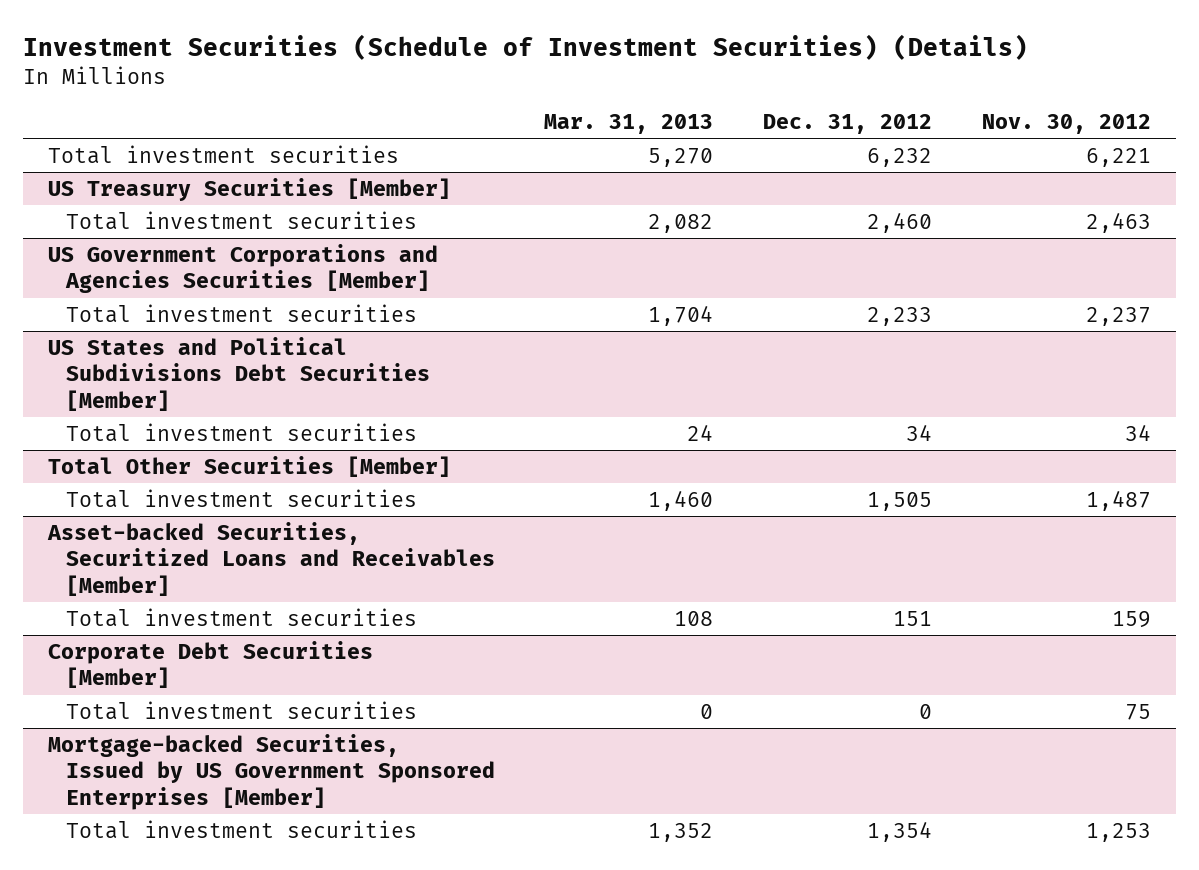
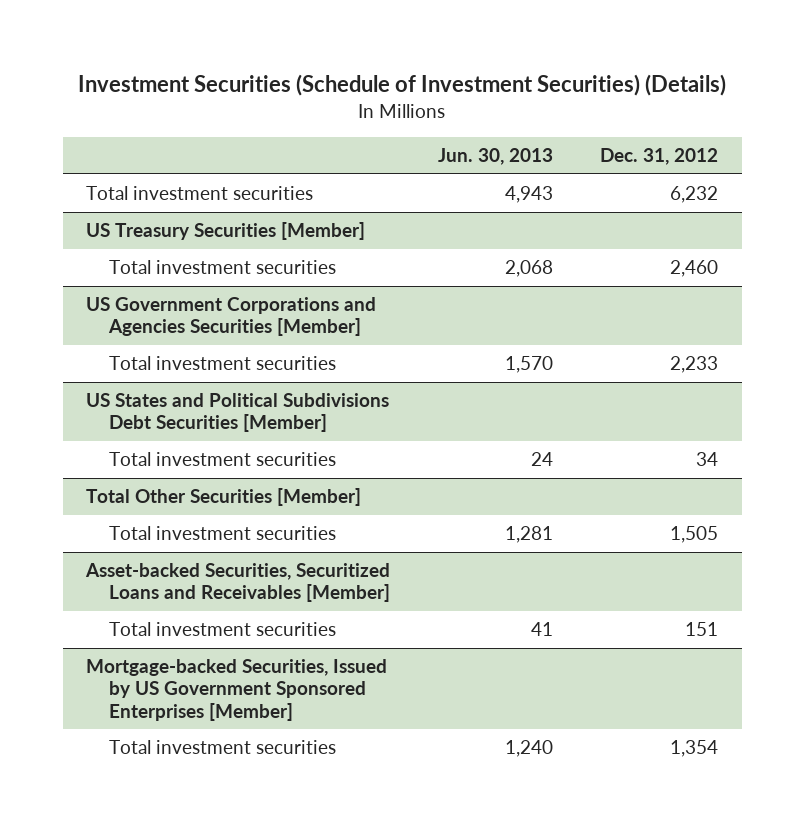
- | Mar. 31, 2013 | Dec. 31, 2012 | Nov. 30, 2012
+ | Jun. 30, 2013 | Dec. 31, 2012
- Corporate Debt Securities [Member]
- Total investment securities | 0 | 0 | 75

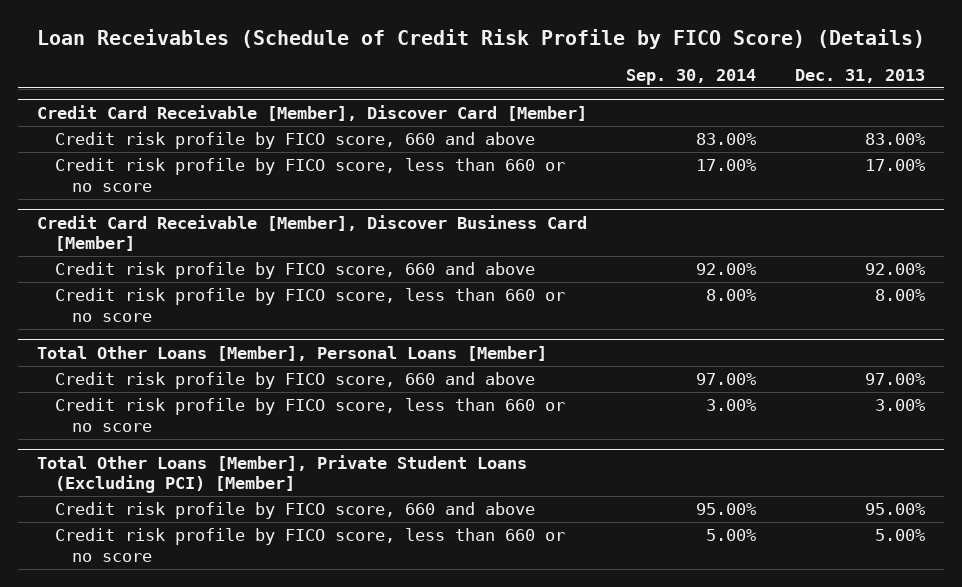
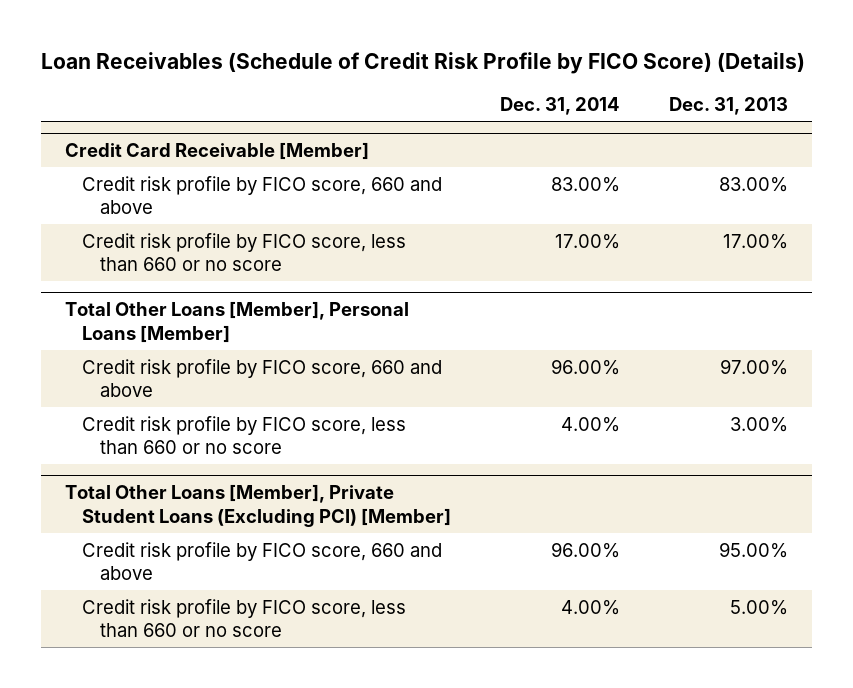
- | Sep. 30, 2014 | Dec. 31, 2013
+ | Dec. 31, 2014 | Dec. 31, 2013
- Credit Card Receivable [Member], Discover Card [Member]
+ Credit Card Receivable [Member]
- Credit Card Receivable [Member], Discover Business Card [Member]
- Credit risk profile by FICO score, 660 and above | 92.00% | 92.00%
- Credit risk profile by FICO score, less than 660 or no score | 8.00% | 8.00%

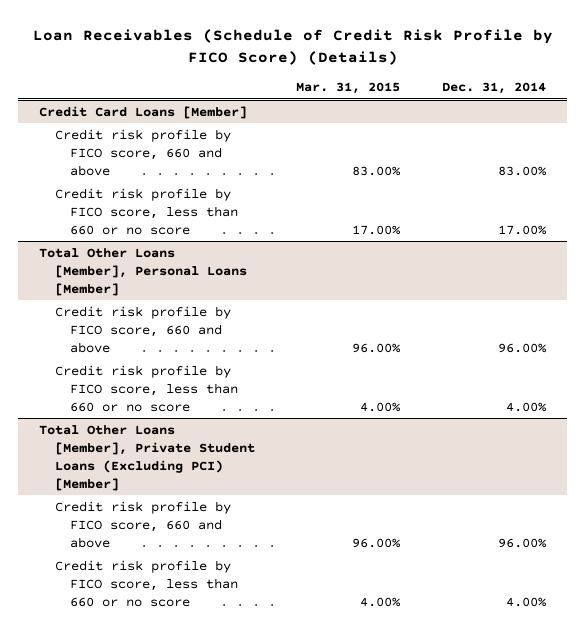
- | Dec. 31, 2014 | Dec. 31, 2013
+ | Mar. 31, 2015 | Dec. 31, 2014
- Credit Card Receivable [Member]
+ Credit Card Loans [Member]

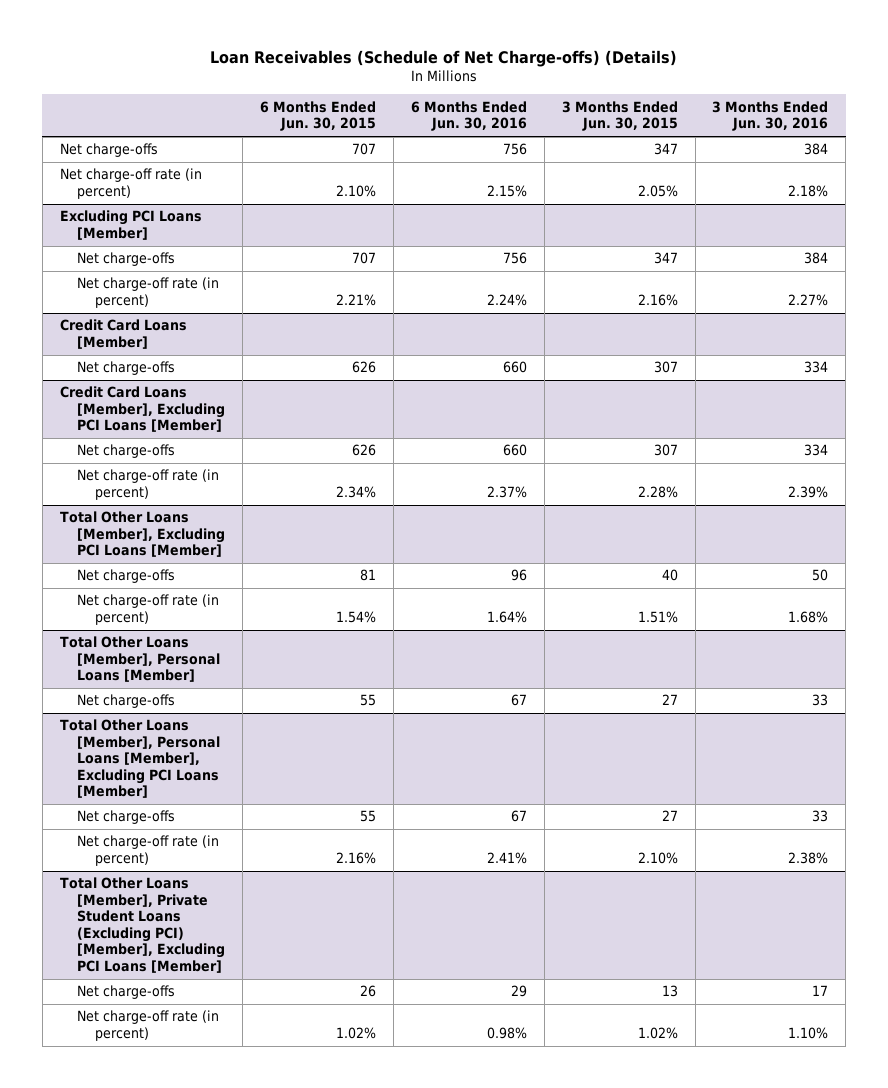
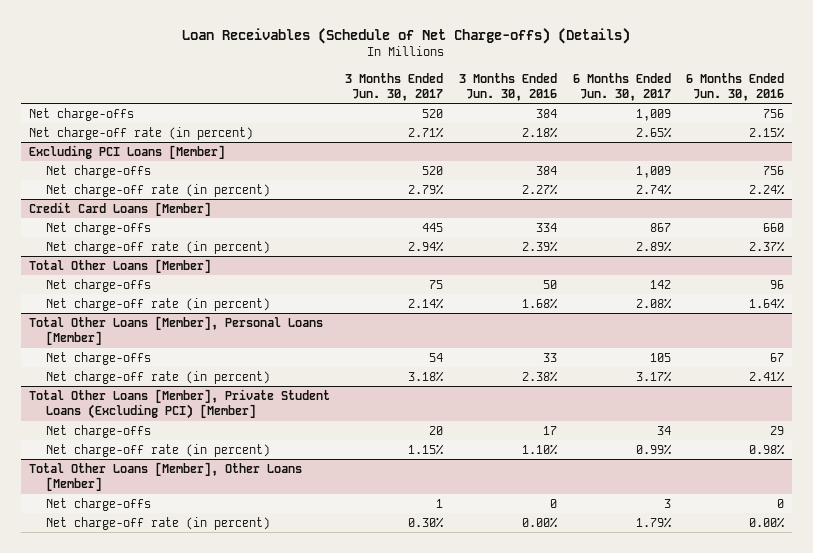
- | 6 Months Ended Jun. 30, 2015 | 6 Months Ended Jun. 30, 2016 | 3 Months Ended Jun. 30, 2015 | 3 Months Ended Jun. 30, 2016
+ | 3 Months Ended Jun. 30, 2017 | 3 Months Ended Jun. 30, 2016 | 6 Months Ended Jun. 30, 2017 | 6 Months Ended Jun. 30, 2016
- Credit Card Loans [Member], Excluding PCI Loans [Member]
- Net charge-offs | 626 | 660 | 307 | 334
- Total Other Loans [Member], Excluding PCI Loans [Member]
+ Total Other Loans [Member]
- Total Other Loans [Member], Personal Loans [Member], Excluding PCI Loans [Member]
- Net charge-offs | 55 | 67 | 27 | 33
- Total Other Loans [Member], Private Student Loans (Excluding PCI) [Member], Excluding PCI Loans [Member]
+ Total Other Loans [Member], Private Student Loans (Excluding PCI) [Member]
+ Total Other Loans [Member], Other Loans [Member]
+ Net charge-offs | 1 | 0 | 3 | 0
+ Net charge-off rate (in percent) | 0.30% | 0.00% | 1.79% | 0.00%

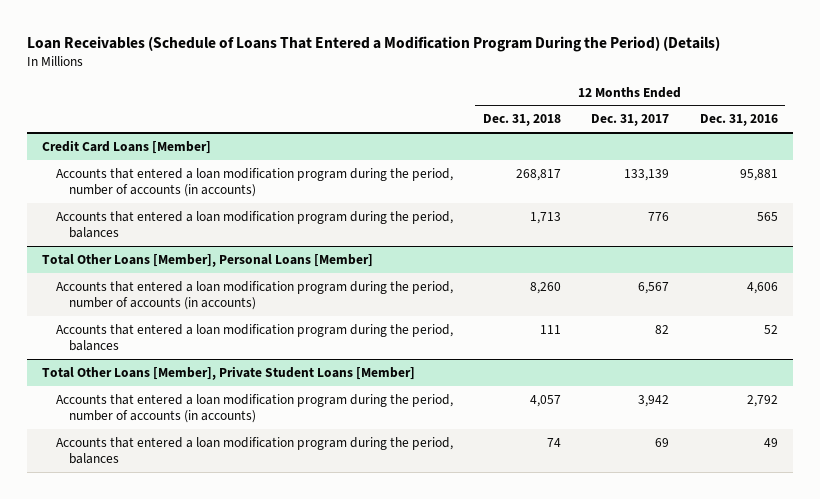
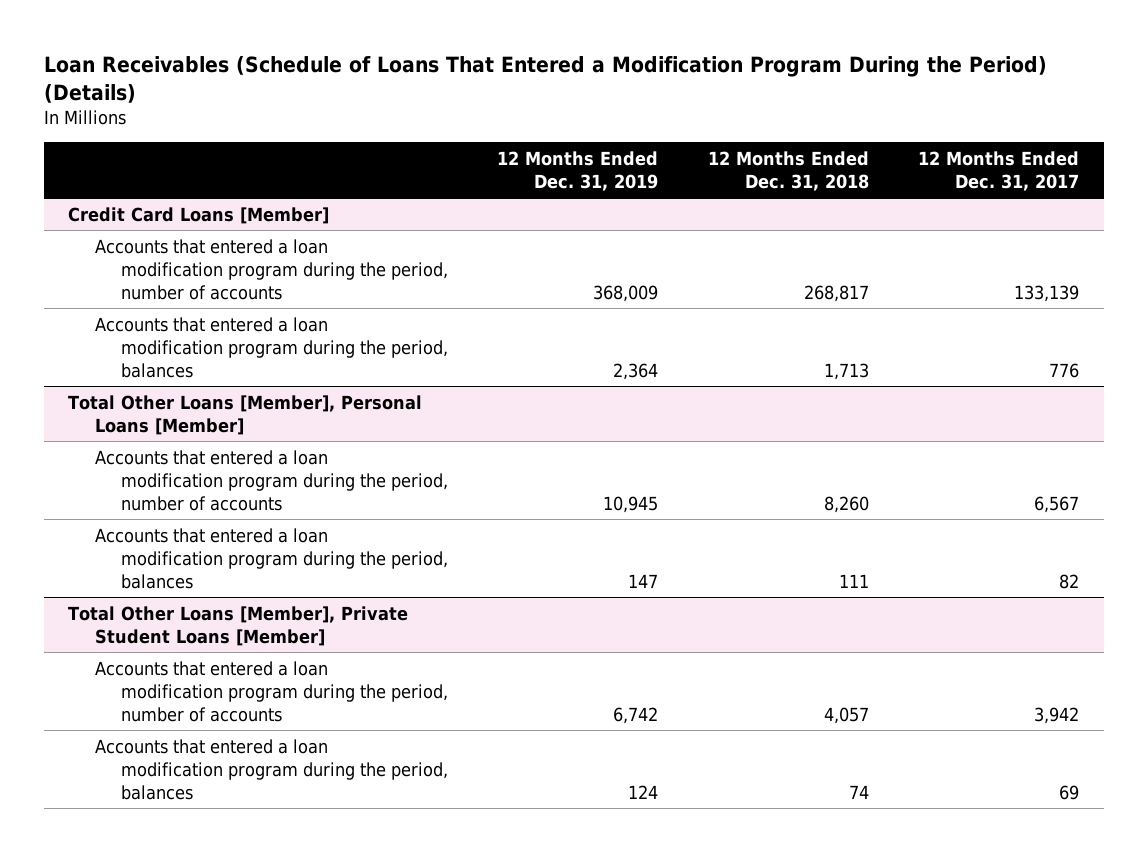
- | 12 Months Ended Dec. 31, 2018 | 12 Months Ended Dec. 31, 2017 | 12 Months Ended Dec. 31, 2016
+ | 12 Months Ended Dec. 31, 2019 | 12 Months Ended Dec. 31, 2018 | 12 Months Ended Dec. 31, 2017
@ Credit Card Loans [Member]
- Accounts that entered a loan modification program during the period, number of accounts (in accounts) | 268,817 | 133,139 | 95,881
+ Accounts that entered a loan modification program during the period, number of accounts | 368,009 | 268,817 | 133,139
@ Total Other Loans [Member], Personal Loans [Member]
- Accounts that entered a loan modification program during the period, number of accounts (in accounts) | 8,260 | 6,567 | 4,606
+ Accounts that entered a loan modification program during the period, number of accounts | 10,945 | 8,260 | 6,567
@ Total Other Loans [Member], Private Student Loans [Member]
- Accounts that entered a loan modification program during the period, number of accounts (in accounts) | 4,057 | 3,942 | 2,792
+ Accounts that entered a loan modification program during the period, number of accounts | 6,742 | 4,057 | 3,942

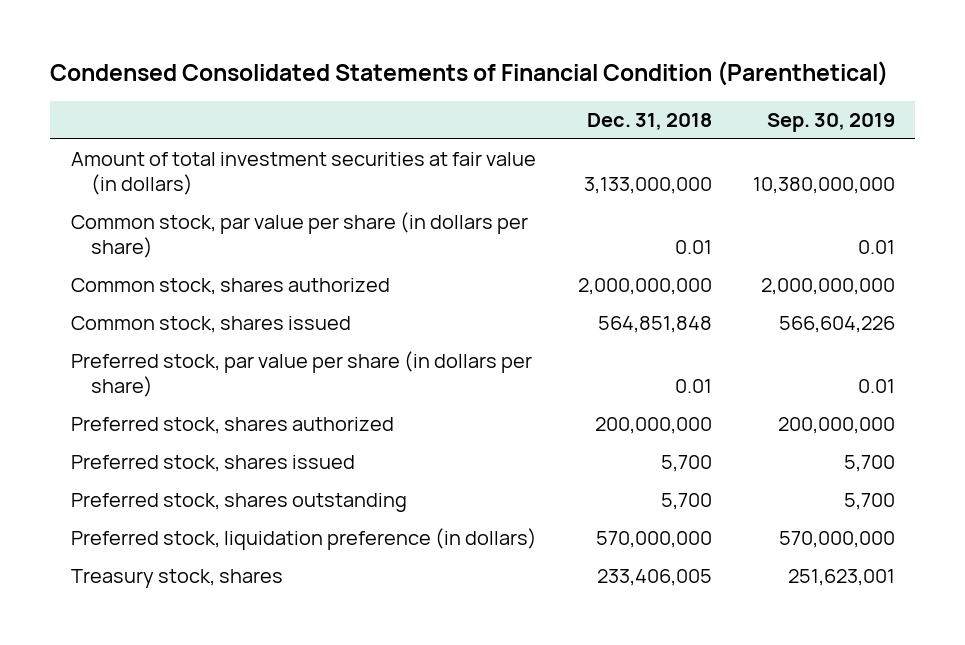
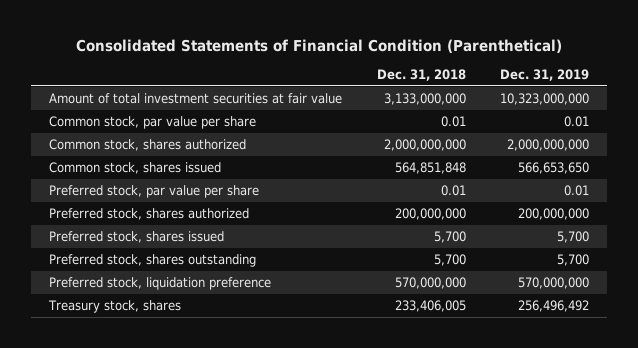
- Condensed Consolidated Statements of Financial Condition (Parenthetical)
+ Consolidated Statements of Financial Condition (Parenthetical)
- | Dec. 31, 2018 | Sep. 30, 2019
+ | Dec. 31, 2018 | Dec. 31, 2019
- Amount of total investment securities at fair value (in dollars) | 3,133,000,000 | 10,380,000,000
- Common stock, par value per share (in dollars per share) | 0.01 | 0.01
+ Amount of total investment securities at fair value | 3,133,000,000 | 10,323,000,000
+ Common stock, par value per share | 0.01 | 0.01
- Preferred stock, par value per share (in dollars per share) | 0.01 | 0.01
+ Preferred stock, par value per share | 0.01 | 0.01
- Preferred stock, liquidation preference (in dollars) | 570,000,000 | 570,000,000
+ Preferred stock, liquidation preference | 570,000,000 | 570,000,000

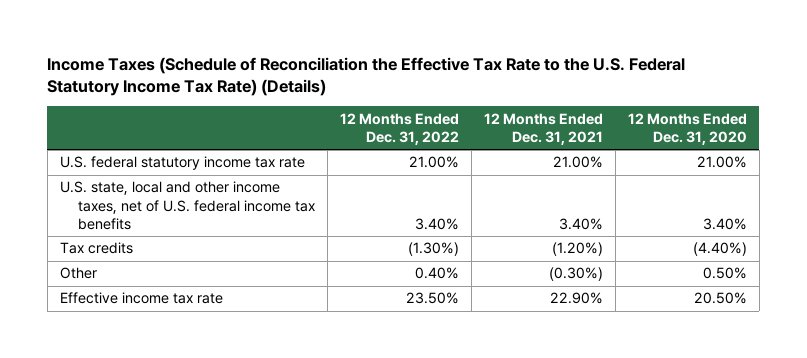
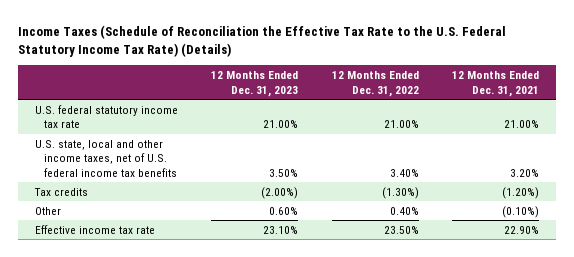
- | 12 Months Ended Dec. 31, 2022 | 12 Months Ended Dec. 31, 2021 | 12 Months Ended Dec. 31, 2020
+ | 12 Months Ended Dec. 31, 2023 | 12 Months Ended Dec. 31, 2022 | 12 Months Ended Dec. 31, 2021
- U.S. state, local and other income taxes, net of U.S. federal income tax benefits | 3.40% | 3.40% | 3.40%
+ U.S. state, local and other income taxes, net of U.S. federal income tax benefits | 3.50% | 3.40% | 3.20%
- Other | 0.40% | (0.30%) | 0.50%
+ Other | 0.60% | 0.40% | (0.10%)

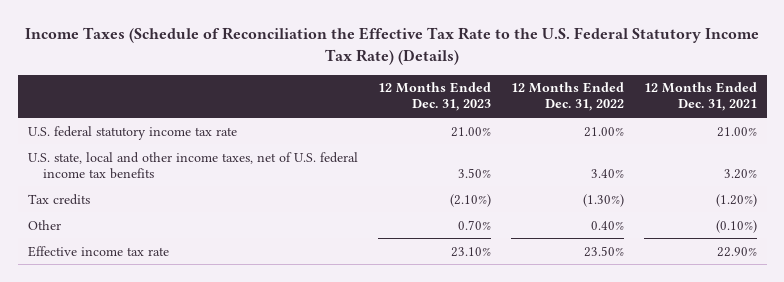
- Tax credits | (2.00%) | (1.30%) | (1.20%)
- Other | 0.60% | 0.40% | (0.10%)
+ Tax credits | (2.10%) | (1.30%) | (1.20%)
+ Other | 0.70% | 0.40% | (0.10%)

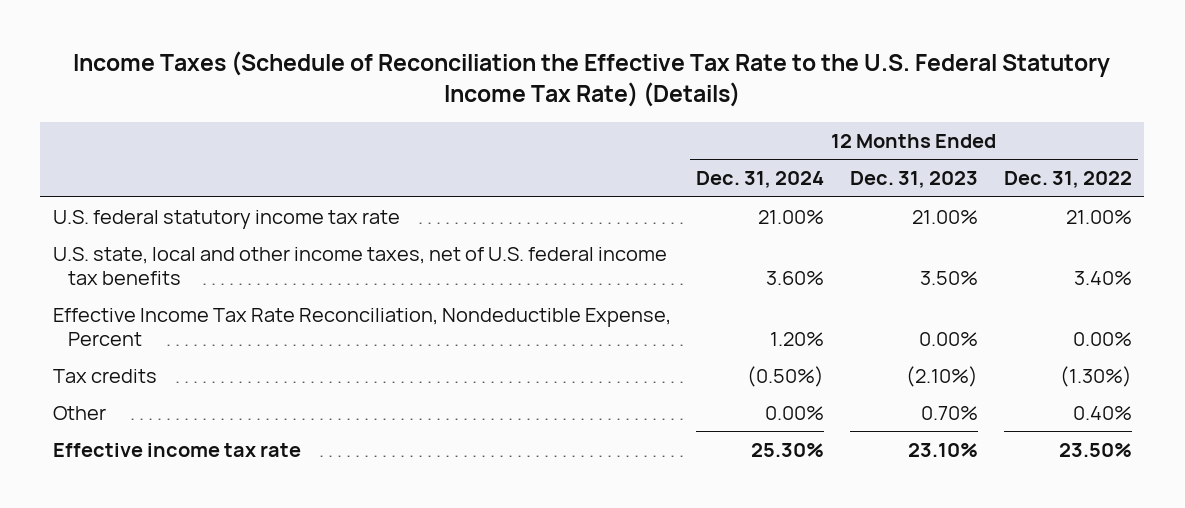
- | 12 Months Ended Dec. 31, 2023 | 12 Months Ended Dec. 31, 2022 | 12 Months Ended Dec. 31, 2021
+ | 12 Months Ended Dec. 31, 2024 | 12 Months Ended Dec. 31, 2023 | 12 Months Ended Dec. 31, 2022
+ Effective Income Tax Rate Reconciliation, Nondeductible Expense, Percent | 1.20% | 0.00% | 0.00%

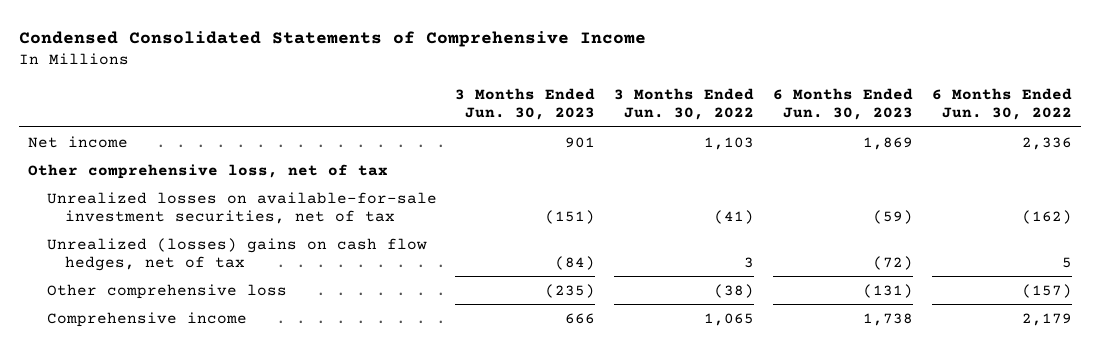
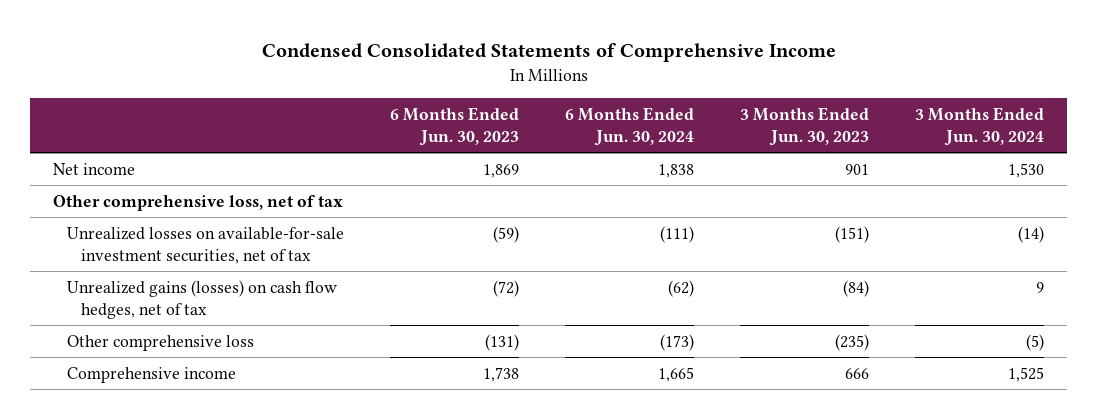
- | 3 Months Ended Jun. 30, 2023 | 3 Months Ended Jun. 30, 2022 | 6 Months Ended Jun. 30, 2023 | 6 Months Ended Jun. 30, 2022
+ | 6 Months Ended Jun. 30, 2023 | 6 Months Ended Jun. 30, 2024 | 3 Months Ended Jun. 30, 2023 | 3 Months Ended Jun. 30, 2024
- Unrealized (losses) gains on cash flow hedges, net of tax | (84) | 3 | (72) | 5
+ Unrealized gains (losses) on cash flow hedges, net of tax | (72) | (62) | (84) | 9

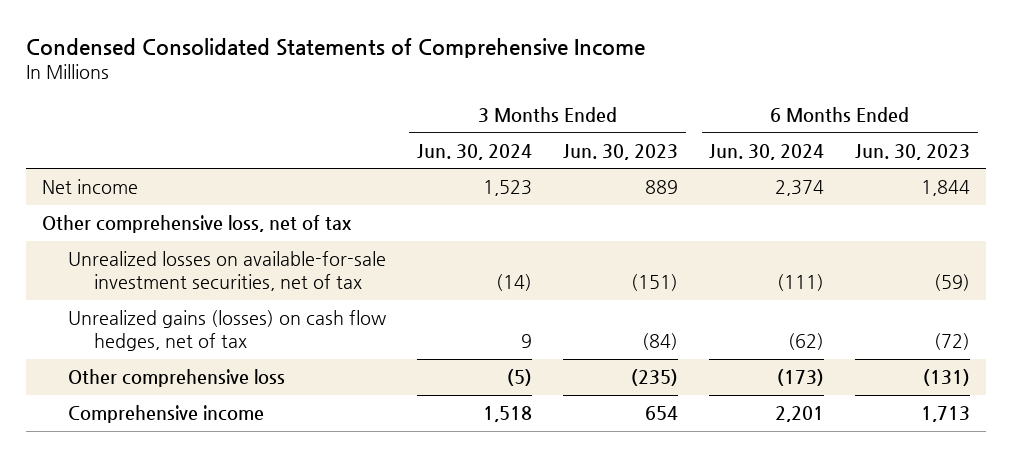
- | 6 Months Ended Jun. 30, 2023 | 6 Months Ended Jun. 30, 2024 | 3 Months Ended Jun. 30, 2023 | 3 Months Ended Jun. 30, 2024
+ | 3 Months Ended Jun. 30, 2024 | 3 Months Ended Jun. 30, 2023 | 6 Months Ended Jun. 30, 2024 | 6 Months Ended Jun. 30, 2023
- Net income | 1,869 | 1,838 | 901 | 1,530
+ Net income | 1,523 | 889 | 2,374 | 1,844
- Comprehensive income | 1,738 | 1,665 | 666 | 1,525
+ Comprehensive income | 1,518 | 654 | 2,201 | 1,713

